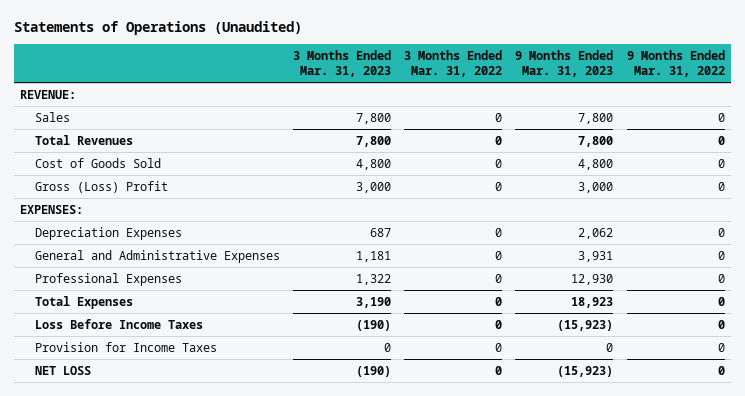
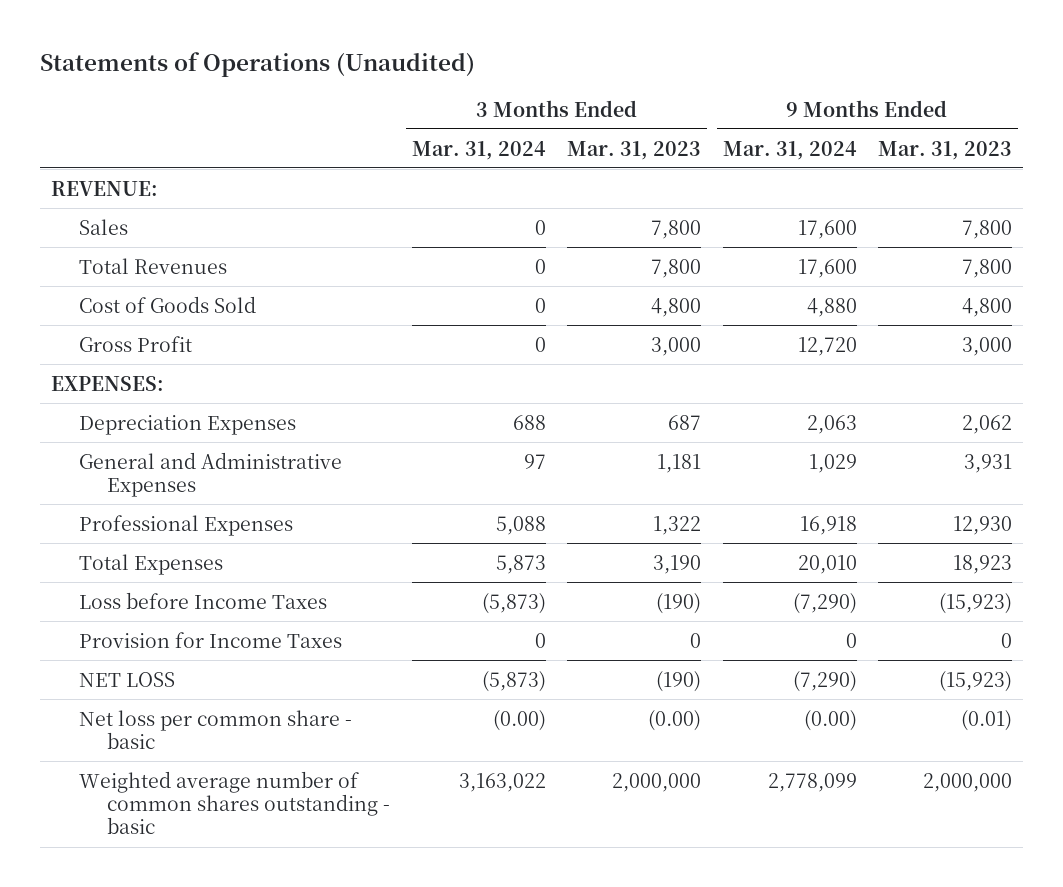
- | 3 Months Ended Mar. 31, 2023 | 3 Months Ended Mar. 31, 2022 | 9 Months Ended Mar. 31, 2023 | 9 Months Ended Mar. 31, 2022
+ | 3 Months Ended Mar. 31, 2024 | 3 Months Ended Mar. 31, 2023 | 9 Months Ended Mar. 31, 2024 | 9 Months Ended Mar. 31, 2023
- Gross (Loss) Profit | 3,000 | 0 | 3,000 | 0
+ Gross Profit | 0 | 3,000 | 12,720 | 3,000
- Loss Before Income Taxes | (190) | 0 | (15,923) | 0
+ Loss before Income Taxes | (5,873) | (190) | (7,290) | (15,923)
+ Net loss per common share - basic | (0.00) | (0.00) | (0.00) | (0.01)
+ Weighted average number of common shares outstanding - basic | 3,163,022 | 2,000,000 | 2,778,099 | 2,000,000

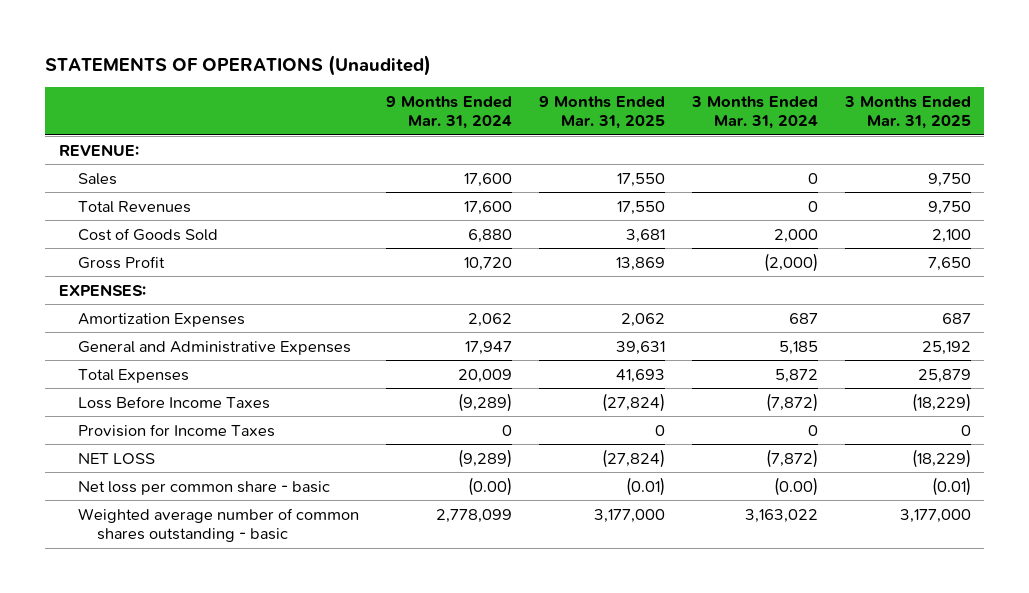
- Statements of Operations (Unaudited)
+ STATEMENTS OF OPERATIONS (Unaudited)
- | 3 Months Ended Mar. 31, 2024 | 3 Months Ended Mar. 31, 2023 | 9 Months Ended Mar. 31, 2024 | 9 Months Ended Mar. 31, 2023
+ | 9 Months Ended Mar. 31, 2024 | 9 Months Ended Mar. 31, 2025 | 3 Months Ended Mar. 31, 2024 | 3 Months Ended Mar. 31, 2025
- Cost of Goods Sold | 0 | 4,800 | 4,880 | 4,800
- Gross Profit | 0 | 3,000 | 12,720 | 3,000
+ Cost of Goods Sold | 6,880 | 3,681 | 2,000 | 2,100
+ Gross Profit | 10,720 | 13,869 | (2,000) | 7,650
- Depreciation Expenses | 688 | 687 | 2,063 | 2,062
- General and Administrative Expenses | 97 | 1,181 | 1,029 | 3,931
- Professional Expenses | 5,088 | 1,322 | 16,918 | 12,930
- Total Expenses | 5,873 | 3,190 | 20,010 | 18,923
- Loss before Income Taxes | (5,873) | (190) | (7,290) | (15,923)
+ Amortization Expenses | 2,062 | 2,062 | 687 | 687
+ General and Administrative Expenses | 17,947 | 39,631 | 5,185 | 25,192
+ Total Expenses | 20,009 | 41,693 | 5,872 | 25,879
+ Loss Before Income Taxes | (9,289) | (27,824) | (7,872) | (18,229)
- NET LOSS | (5,873) | (190) | (7,290) | (15,923)
+ NET LOSS | (9,289) | (27,824) | (7,872) | (18,229)

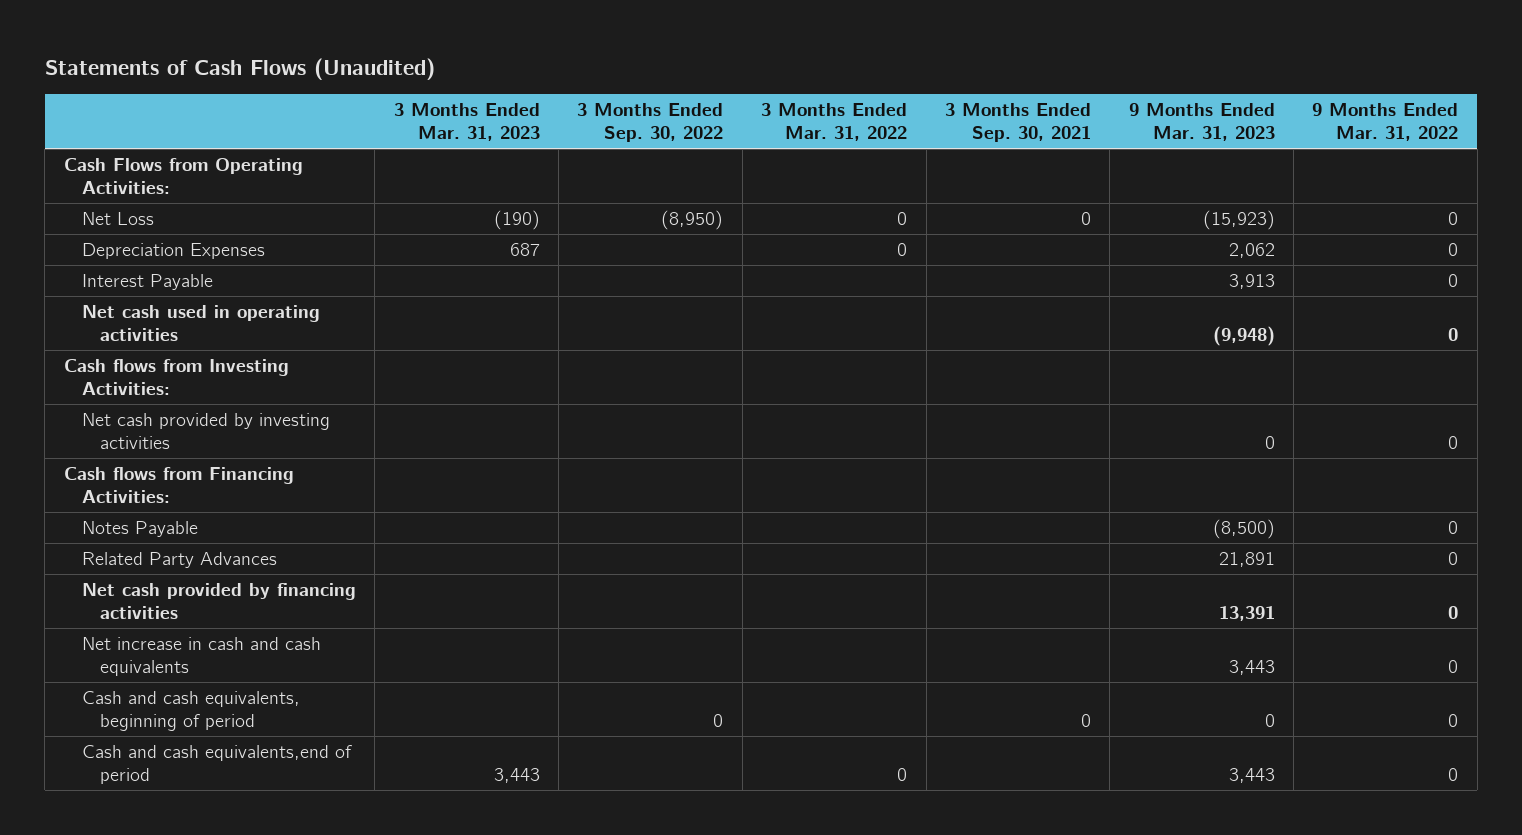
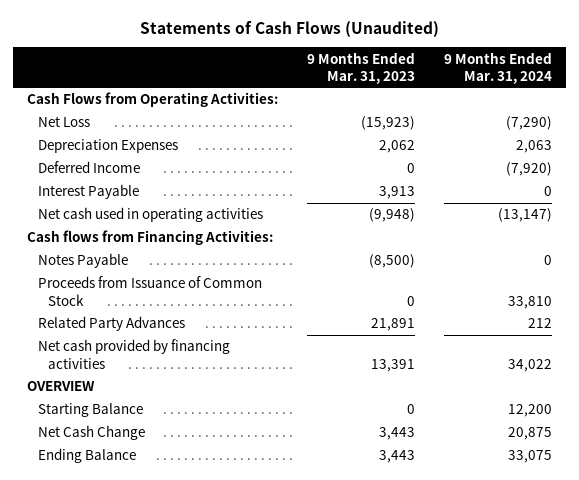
- | 3 Months Ended Mar. 31, 2023 | 3 Months Ended Sep. 30, 2022 | 3 Months Ended Mar. 31, 2022 | 3 Months Ended Sep. 30, 2021 | 9 Months Ended Mar. 31, 2023 | 9 Months Ended Mar. 31, 2022
+ | 9 Months Ended Mar. 31, 2023 | 9 Months Ended Mar. 31, 2024
+ Deferred Income | 0 | (7,920)
- Cash flows from Investing Activities:
- Net cash provided by investing activities | | | | | 0 | 0
+ Proceeds from Issuance of Common Stock | 0 | 33,810
- Net increase in cash and cash equivalents | | | | | 3,443 | 0
- Cash and cash equivalents, beginning of period | | 0 | | 0 | 0 | 0
- Cash and cash equivalents,end of period | 3,443 | | 0 | | 3,443 | 0
+ OVERVIEW
+ Starting Balance | 0 | 12,200
+ Net Cash Change | 3,443 | 20,875
+ Ending Balance | 3,443 | 33,075

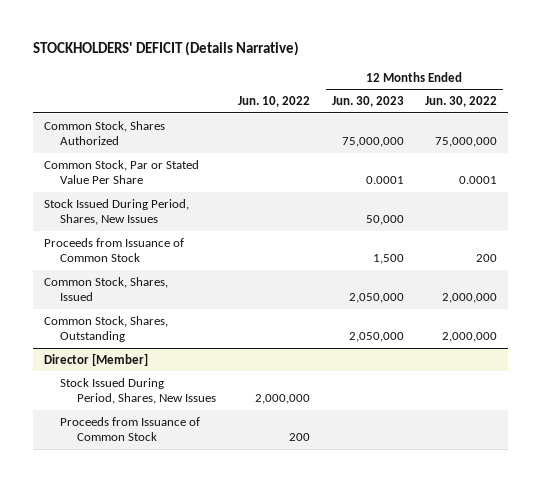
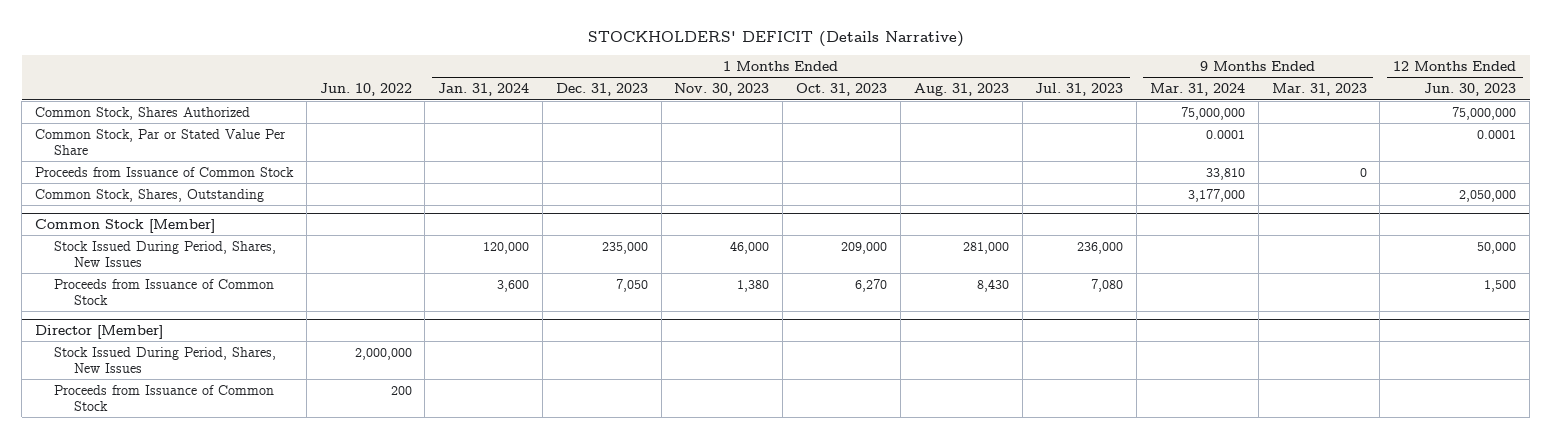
- | Jun. 10, 2022 | 12 Months Ended Jun. 30, 2023 | 12 Months Ended Jun. 30, 2022
+ | Jun. 10, 2022 | 1 Months Ended Jan. 31, 2024 | 1 Months Ended Dec. 31, 2023 | 1 Months Ended Nov. 30, 2023 | 1 Months Ended Oct. 31, 2023 | 1 Months Ended Aug. 31, 2023 | 1 Months Ended Jul. 31, 2023 | 9 Months Ended Mar. 31, 2024 | 9 Months Ended Mar. 31, 2023 | 12 Months Ended Jun. 30, 2023
+ Proceeds from Issuance of Common Stock | | | | | | | | 33,810 | 0 |
moved up: Common Stock, Shares, Outstanding | | | | | | | | 3,177,000 | | 2,050,000
+ Common Stock [Member]
- Common Stock, Shares, Issued | | 2,050,000 | 2,000,000

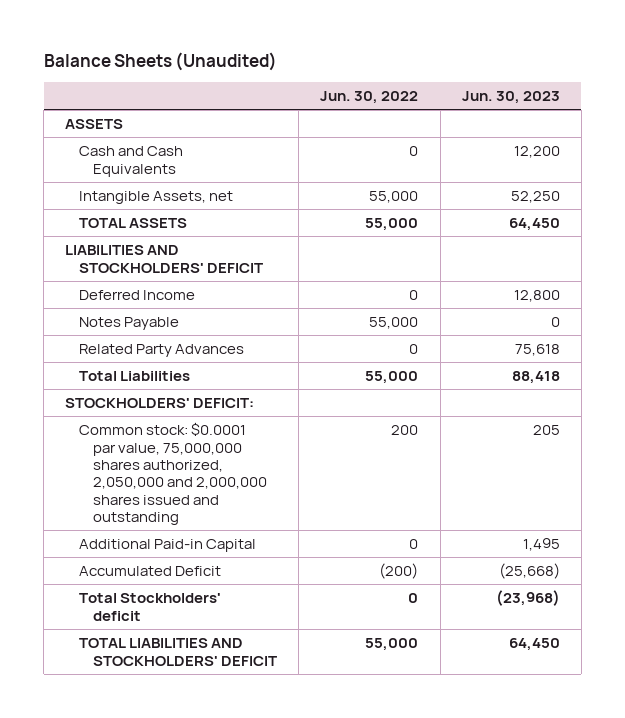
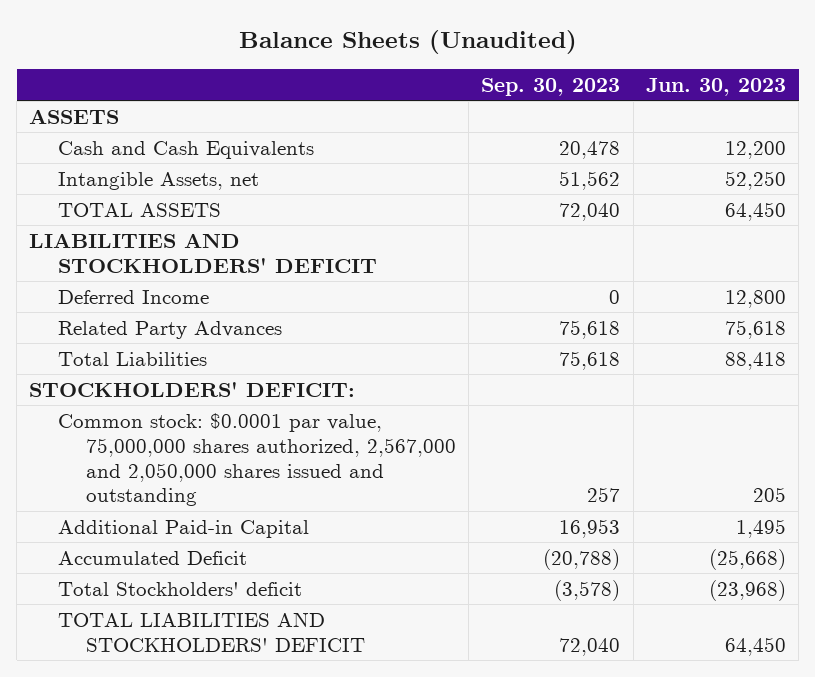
- | Jun. 30, 2022 | Jun. 30, 2023
+ | Sep. 30, 2023 | Jun. 30, 2023
- Notes Payable | 55,000 | 0
- Common stock: $0.0001 par value, 75,000,000 shares authorized, 2,050,000 and 2,000,000 shares issued and outstanding | 200 | 205
+ Common stock: $0.0001 par value, 75,000,000 shares authorized, 2,567,000 and 2,050,000 shares issued and outstanding | 257 | 205

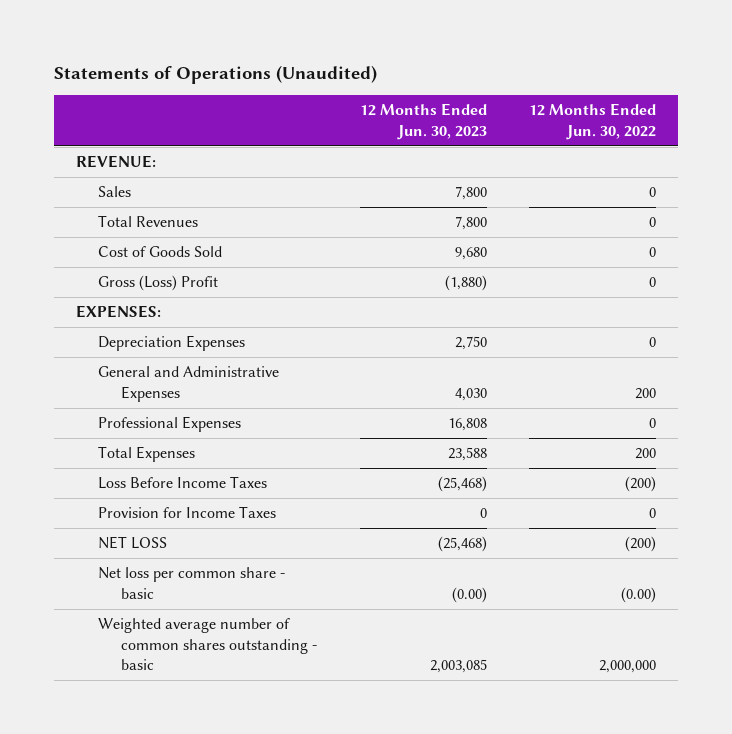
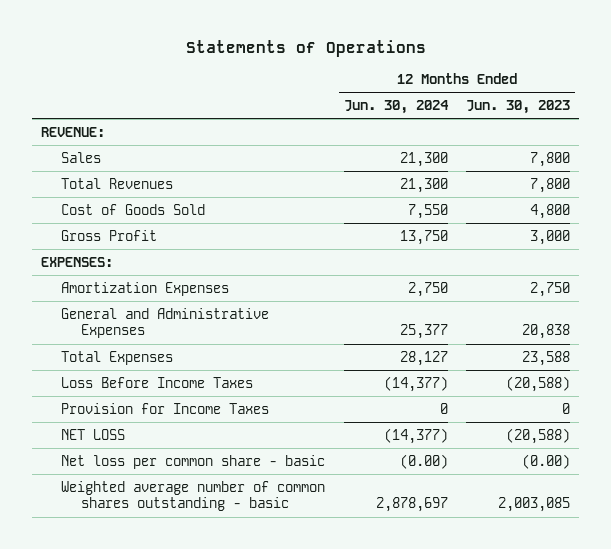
- Statements of Operations (Unaudited)
+ Statements of Operations
- | 12 Months Ended Jun. 30, 2023 | 12 Months Ended Jun. 30, 2022
+ | 12 Months Ended Jun. 30, 2024 | 12 Months Ended Jun. 30, 2023
- Cost of Goods Sold | 9,680 | 0
- Gross (Loss) Profit | (1,880) | 0
+ Cost of Goods Sold | 7,550 | 4,800
+ Gross Profit | 13,750 | 3,000
- Depreciation Expenses | 2,750 | 0
- General and Administrative Expenses | 4,030 | 200
- Professional Expenses | 16,808 | 0
+ Amortization Expenses | 2,750 | 2,750
+ General and Administrative Expenses | 25,377 | 20,838
- Loss Before Income Taxes | (25,468) | (200)
+ Loss Before Income Taxes | (14,377) | (20,588)
- NET LOSS | (25,468) | (200)
+ NET LOSS | (14,377) | (20,588)

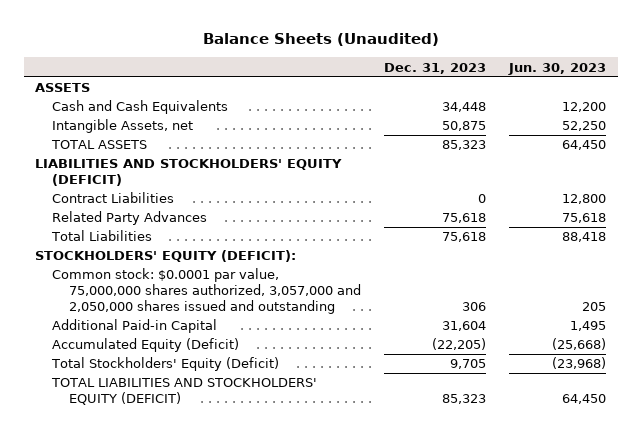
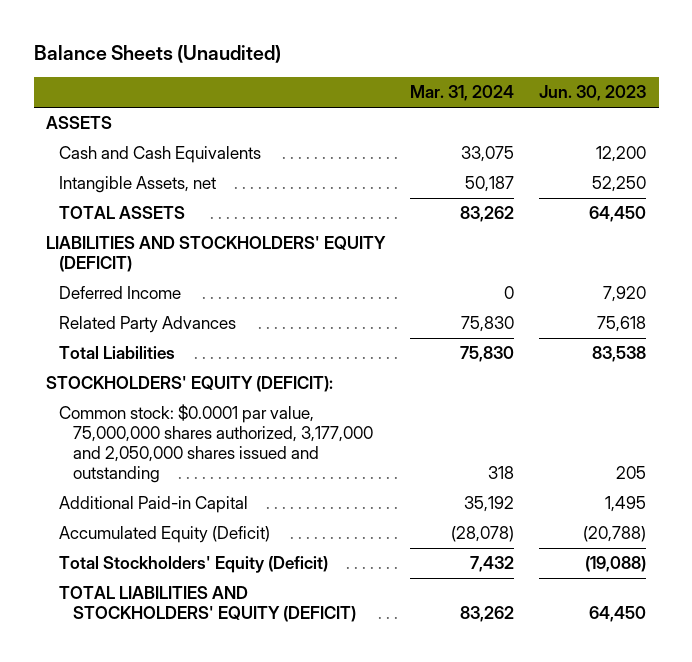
- | Dec. 31, 2023 | Jun. 30, 2023
+ | Mar. 31, 2024 | Jun. 30, 2023
- Contract Liabilities | 0 | 12,800
+ Deferred Income | 0 | 7,920
- Total Liabilities | 75,618 | 88,418
+ Total Liabilities | 75,830 | 83,538
- Common stock: $0.0001 par value, 75,000,000 shares authorized, 3,057,000 and 2,050,000 shares issued and outstanding | 306 | 205
+ Common stock: $0.0001 par value, 75,000,000 shares authorized, 3,177,000 and 2,050,000 shares issued and outstanding | 318 | 205
- Accumulated Equity (Deficit) | (22,205) | (25,668)
- Total Stockholders' Equity (Deficit) | 9,705 | (23,968)
+ Accumulated Equity (Deficit) | (28,078) | (20,788)
+ Total Stockholders' Equity (Deficit) | 7,432 | (19,088)

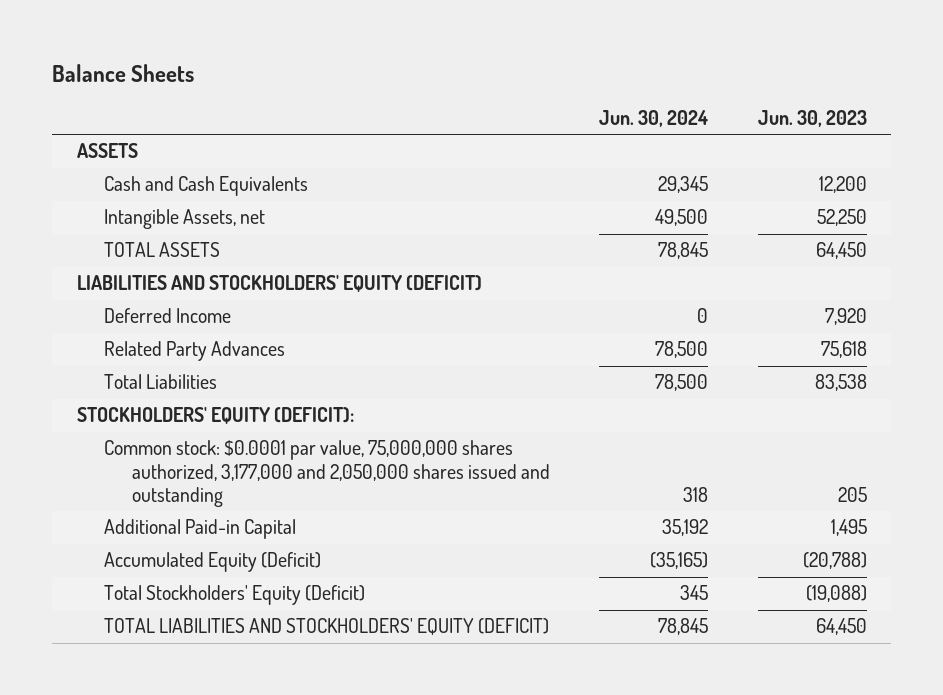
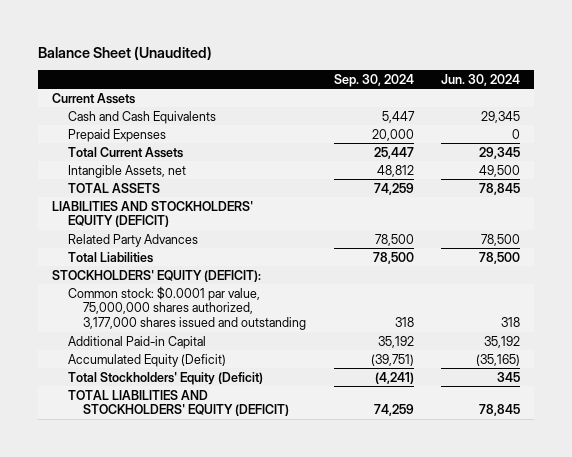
- Balance Sheets
+ Balance Sheet (Unaudited)
- | Jun. 30, 2024 | Jun. 30, 2023
+ | Sep. 30, 2024 | Jun. 30, 2024
- ASSETS
+ Current Assets
+ Prepaid Expenses | 20,000 | 0
+ Total Current Assets | 25,447 | 29,345
- Deferred Income | 0 | 7,920
- Common stock: $0.0001 par value, 75,000,000 shares authorized, 3,177,000 and 2,050,000 shares issued and outstanding | 318 | 205
+ Common stock: $0.0001 par value, 75,000,000 shares authorized, 3,177,000 shares issued and outstanding | 318 | 318

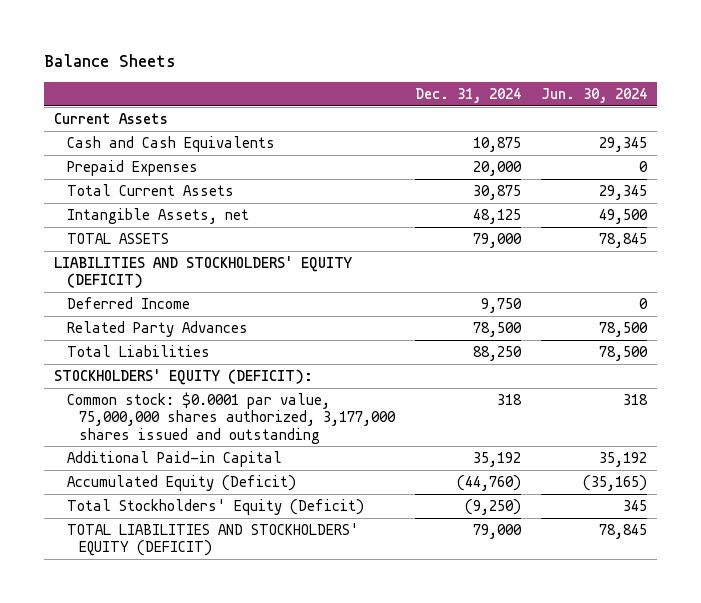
- Balance Sheet (Unaudited)
+ Balance Sheets
- | Sep. 30, 2024 | Jun. 30, 2024
+ | Dec. 31, 2024 | Jun. 30, 2024
+ Deferred Income | 9,750 | 0

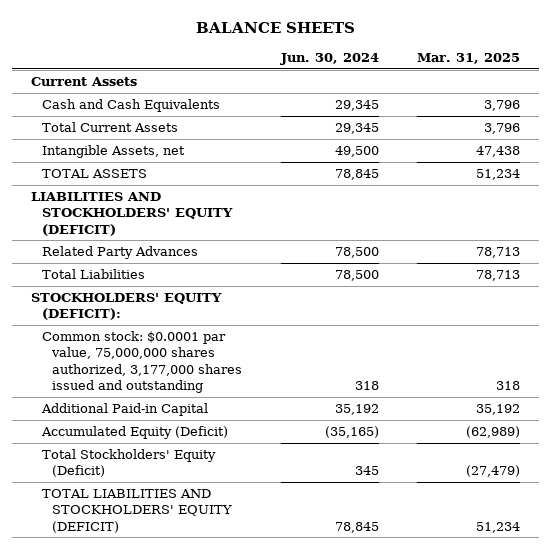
- Balance Sheets
+ BALANCE SHEETS
- | Dec. 31, 2024 | Jun. 30, 2024
+ | Jun. 30, 2024 | Mar. 31, 2025
- Prepaid Expenses | 20,000 | 0
- Deferred Income | 9,750 | 0

